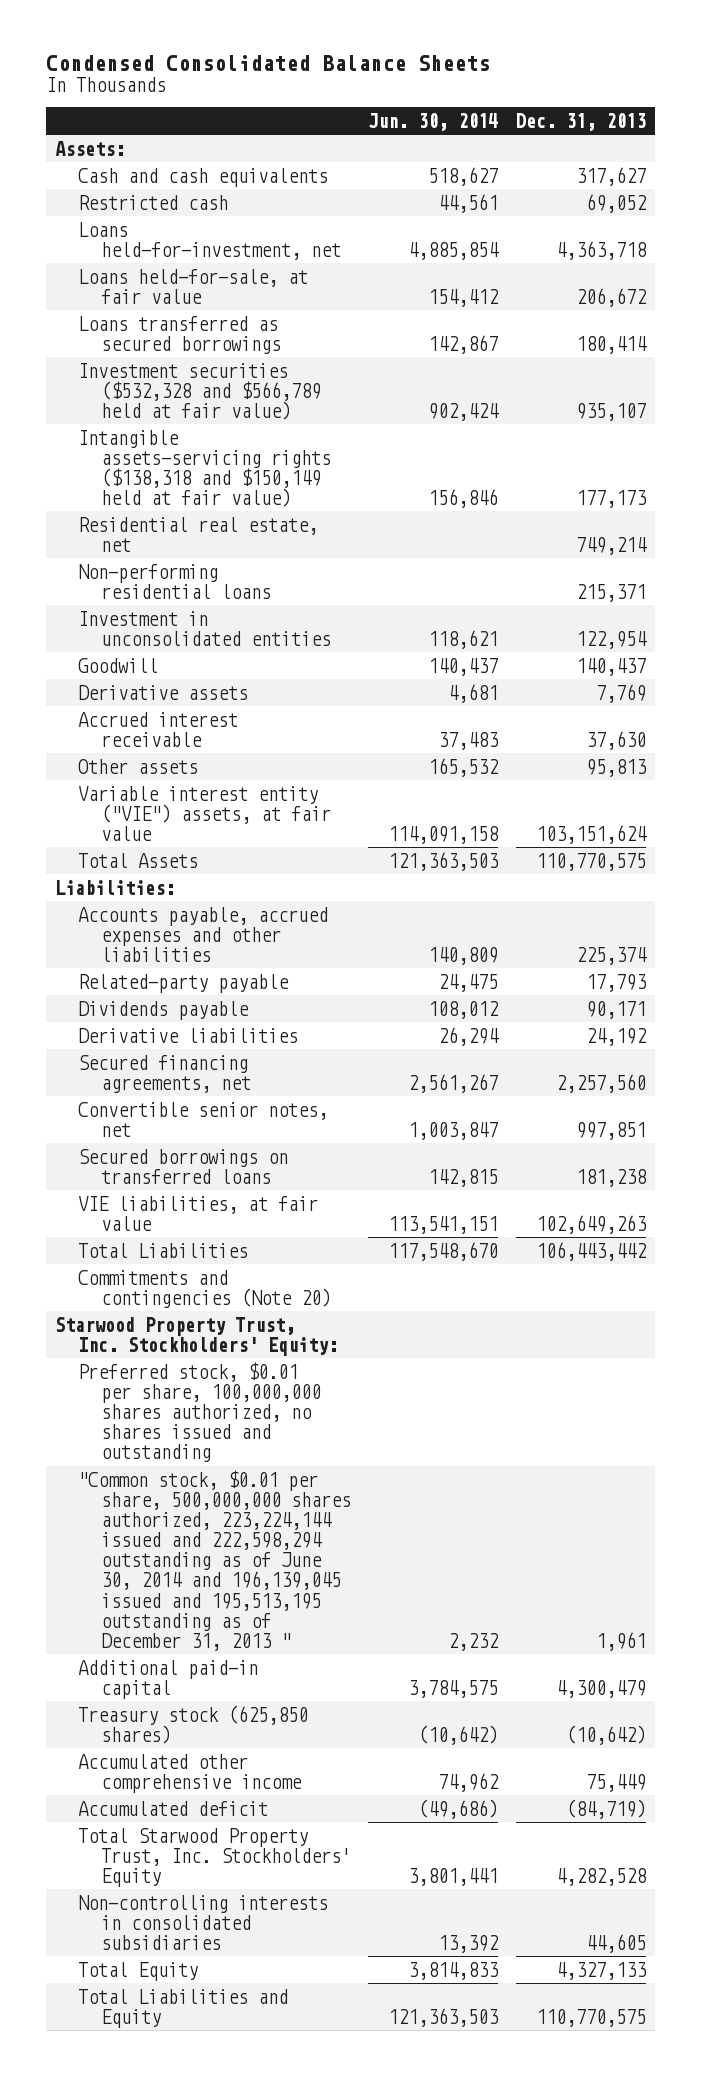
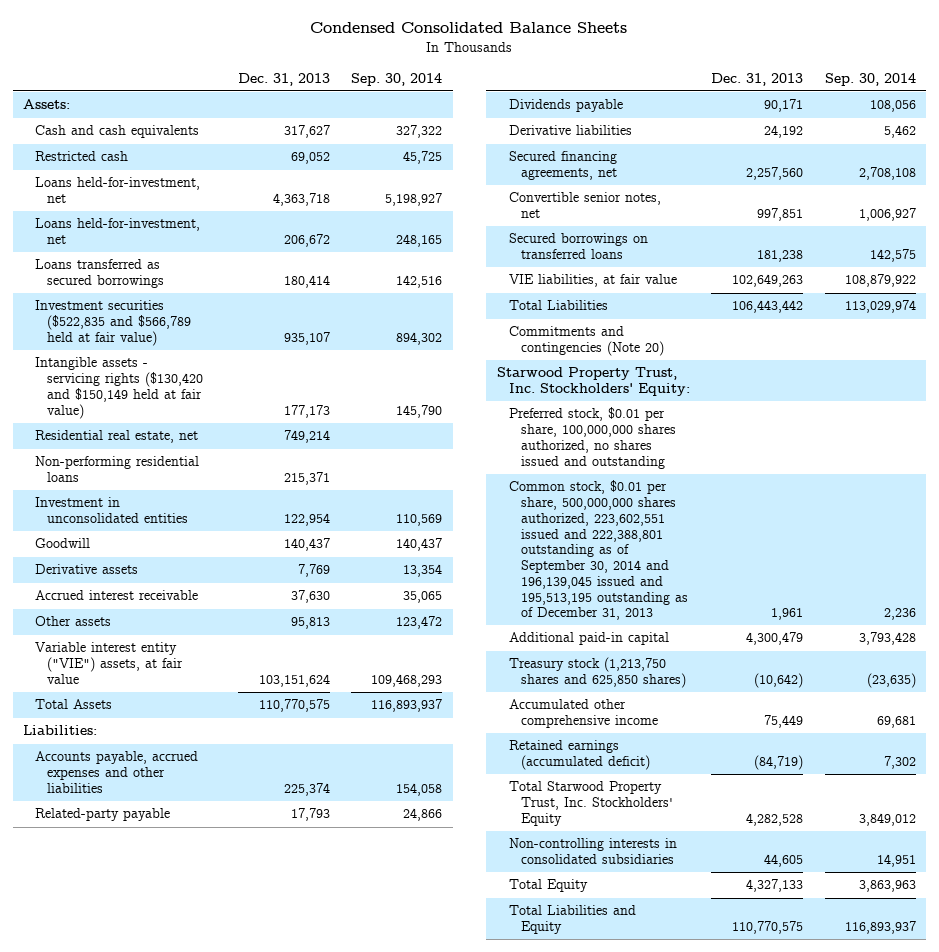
- | Jun. 30, 2014 | Dec. 31, 2013
+ | Dec. 31, 2013 | Sep. 30, 2014
- Loans held-for-sale, at fair value | 154,412 | 206,672
+ Loans held-for-investment, net | 206,672 | 248,165
- Investment securities ($532,328 and $566,789 held at fair value) | 902,424 | 935,107
- Intangible assets-servicing rights ($138,318 and $150,149 held at fair value) | 156,846 | 177,173
+ Investment securities ($522,835 and $566,789 held at fair value) | 935,107 | 894,302
+ Intangible assets - servicing rights ($130,420 and $150,149 held at fair value) | 177,173 | 145,790
- "Common stock, $0.01 per share, 500,000,000 shares authorized, 223,224,144 issued and 222,598,294 outstanding as of June 30, 2014 and 196,139,045 issued and 195,513,195 outstanding as of December 31, 2013 " | 2,232 | 1,961
+ Common stock, $0.01 per share, 500,000,000 shares authorized, 223,602,551 issued and 222,388,801 outstanding as of September 30, 2014 and 196,139,045 issued and 195,513,195 outstanding as of December 31, 2013 | 1,961 | 2,236
- Treasury stock (625,850 shares) | (10,642) | (10,642)
+ Treasury stock (1,213,750 shares and 625,850 shares) | (10,642) | (23,635)
- Accumulated deficit | (49,686) | (84,719)
+ Retained earnings (accumulated deficit) | (84,719) | 7,302

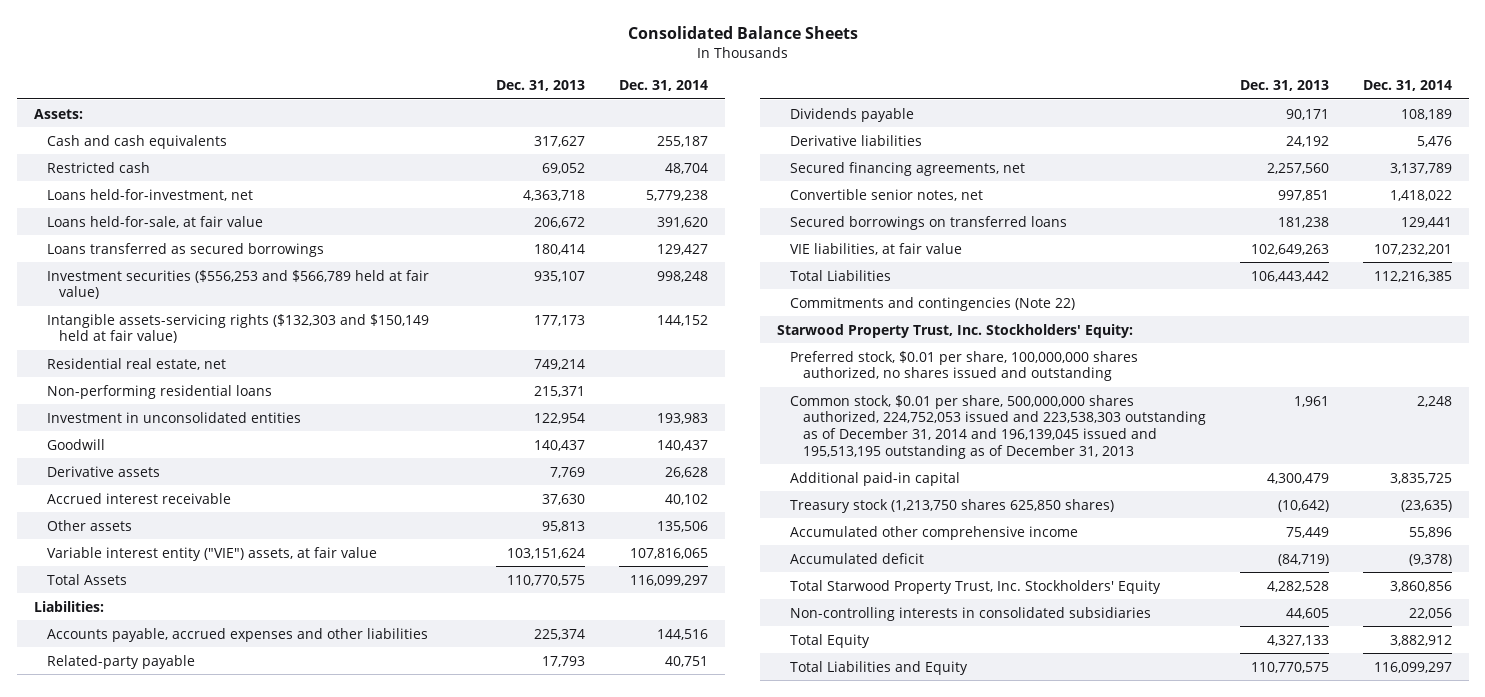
- Condensed Consolidated Balance Sheets
+ Consolidated Balance Sheets
- | Dec. 31, 2013 | Sep. 30, 2014
+ | Dec. 31, 2013 | Dec. 31, 2014
- Loans held-for-investment, net | 206,672 | 248,165
+ Loans held-for-sale, at fair value | 206,672 | 391,620
- Investment securities ($522,835 and $566,789 held at fair value) | 935,107 | 894,302
- Intangible assets - servicing rights ($130,420 and $150,149 held at fair value) | 177,173 | 145,790
+ Investment securities ($556,253 and $566,789 held at fair value) | 935,107 | 998,248
+ Intangible assets-servicing rights ($132,303 and $150,149 held at fair value) | 177,173 | 144,152
- Commitments and contingencies (Note 20)
+ Commitments and contingencies (Note 22)
- Common stock, $0.01 per share, 500,000,000 shares authorized, 223,602,551 issued and 222,388,801 outstanding as of September 30, 2014 and 196,139,045 issued and 195,513,195 outstanding as of December 31, 2013 | 1,961 | 2,236
+ Common stock, $0.01 per share, 500,000,000 shares authorized, 224,752,053 issued and 223,538,303 outstanding as of December 31, 2014 and 196,139,045 issued and 195,513,195 outstanding as of December 31, 2013 | 1,961 | 2,248
- Treasury stock (1,213,750 shares and 625,850 shares) | (10,642) | (23,635)
+ Treasury stock (1,213,750 shares 625,850 shares) | (10,642) | (23,635)
- Retained earnings (accumulated deficit) | (84,719) | 7,302
+ Accumulated deficit | (84,719) | (9,378)

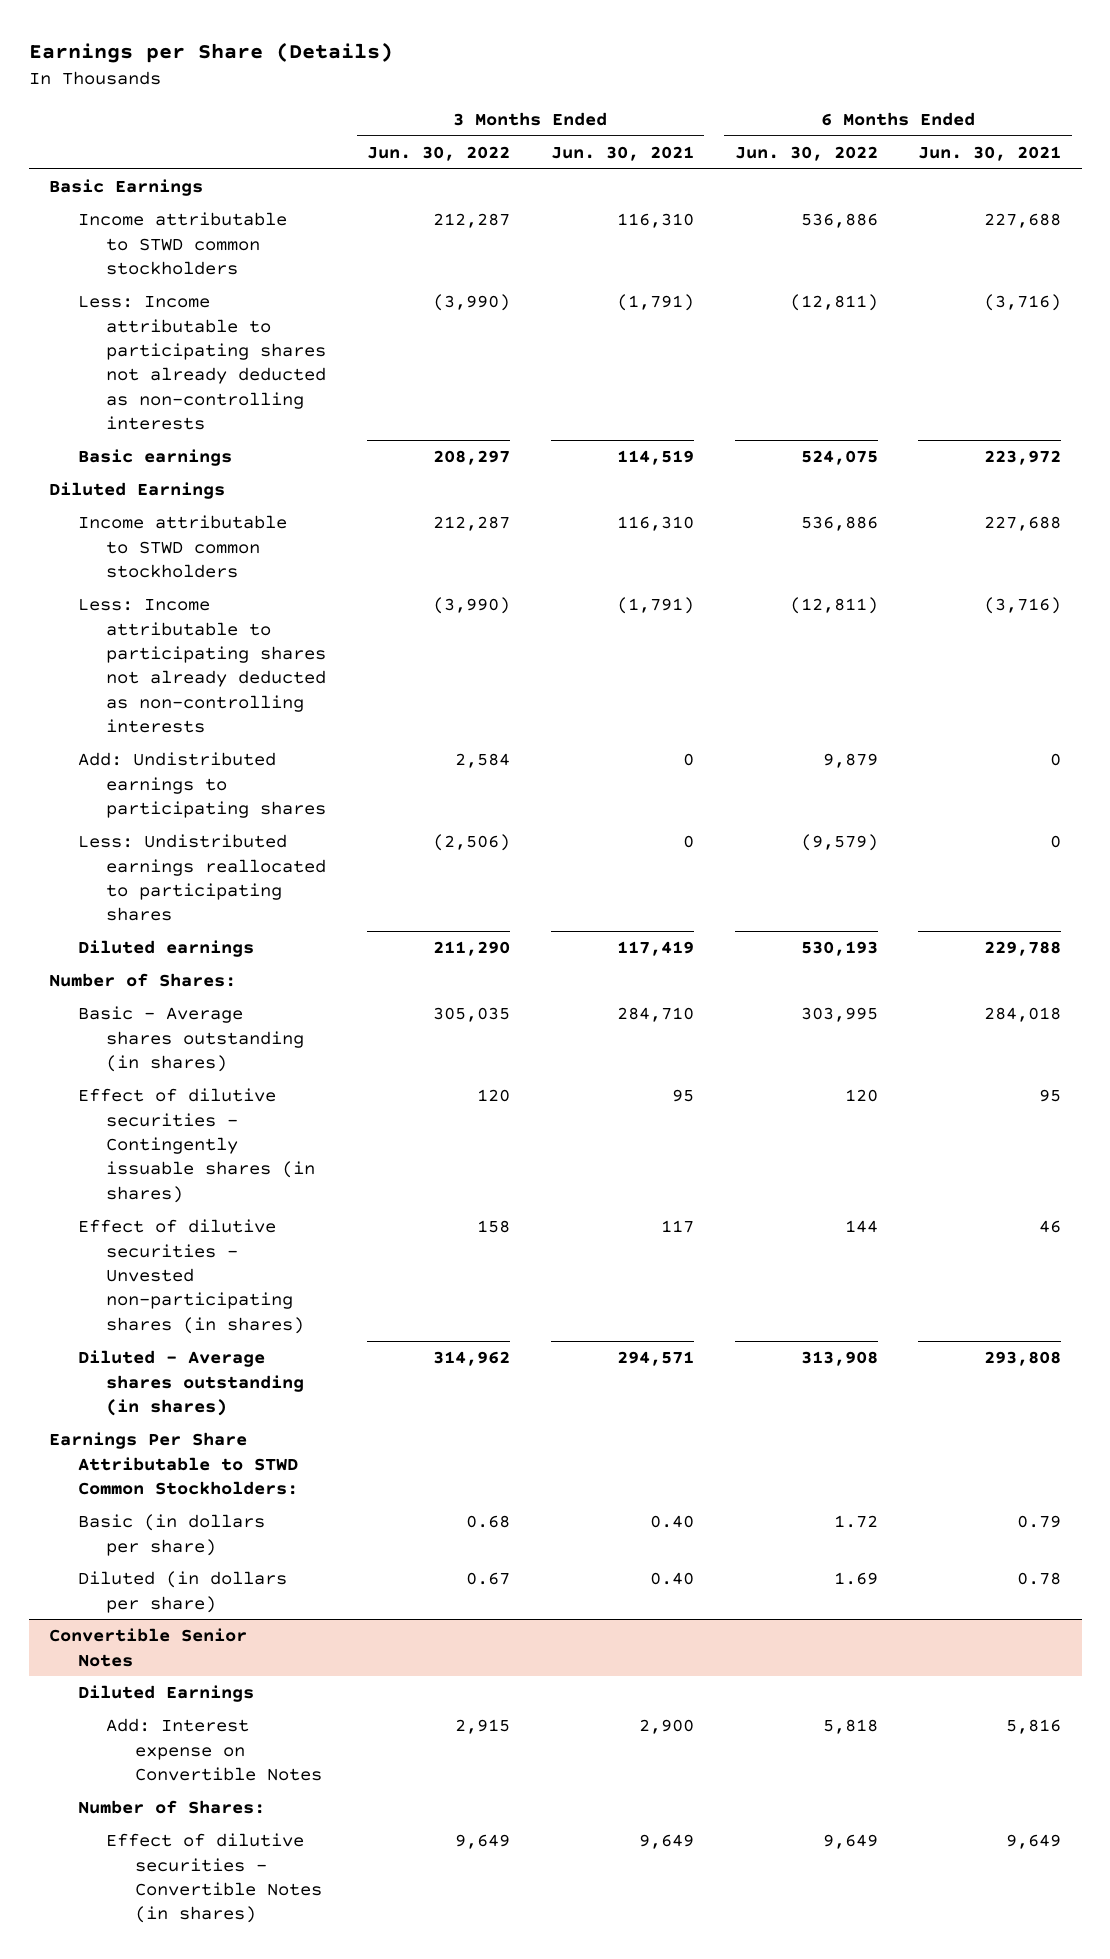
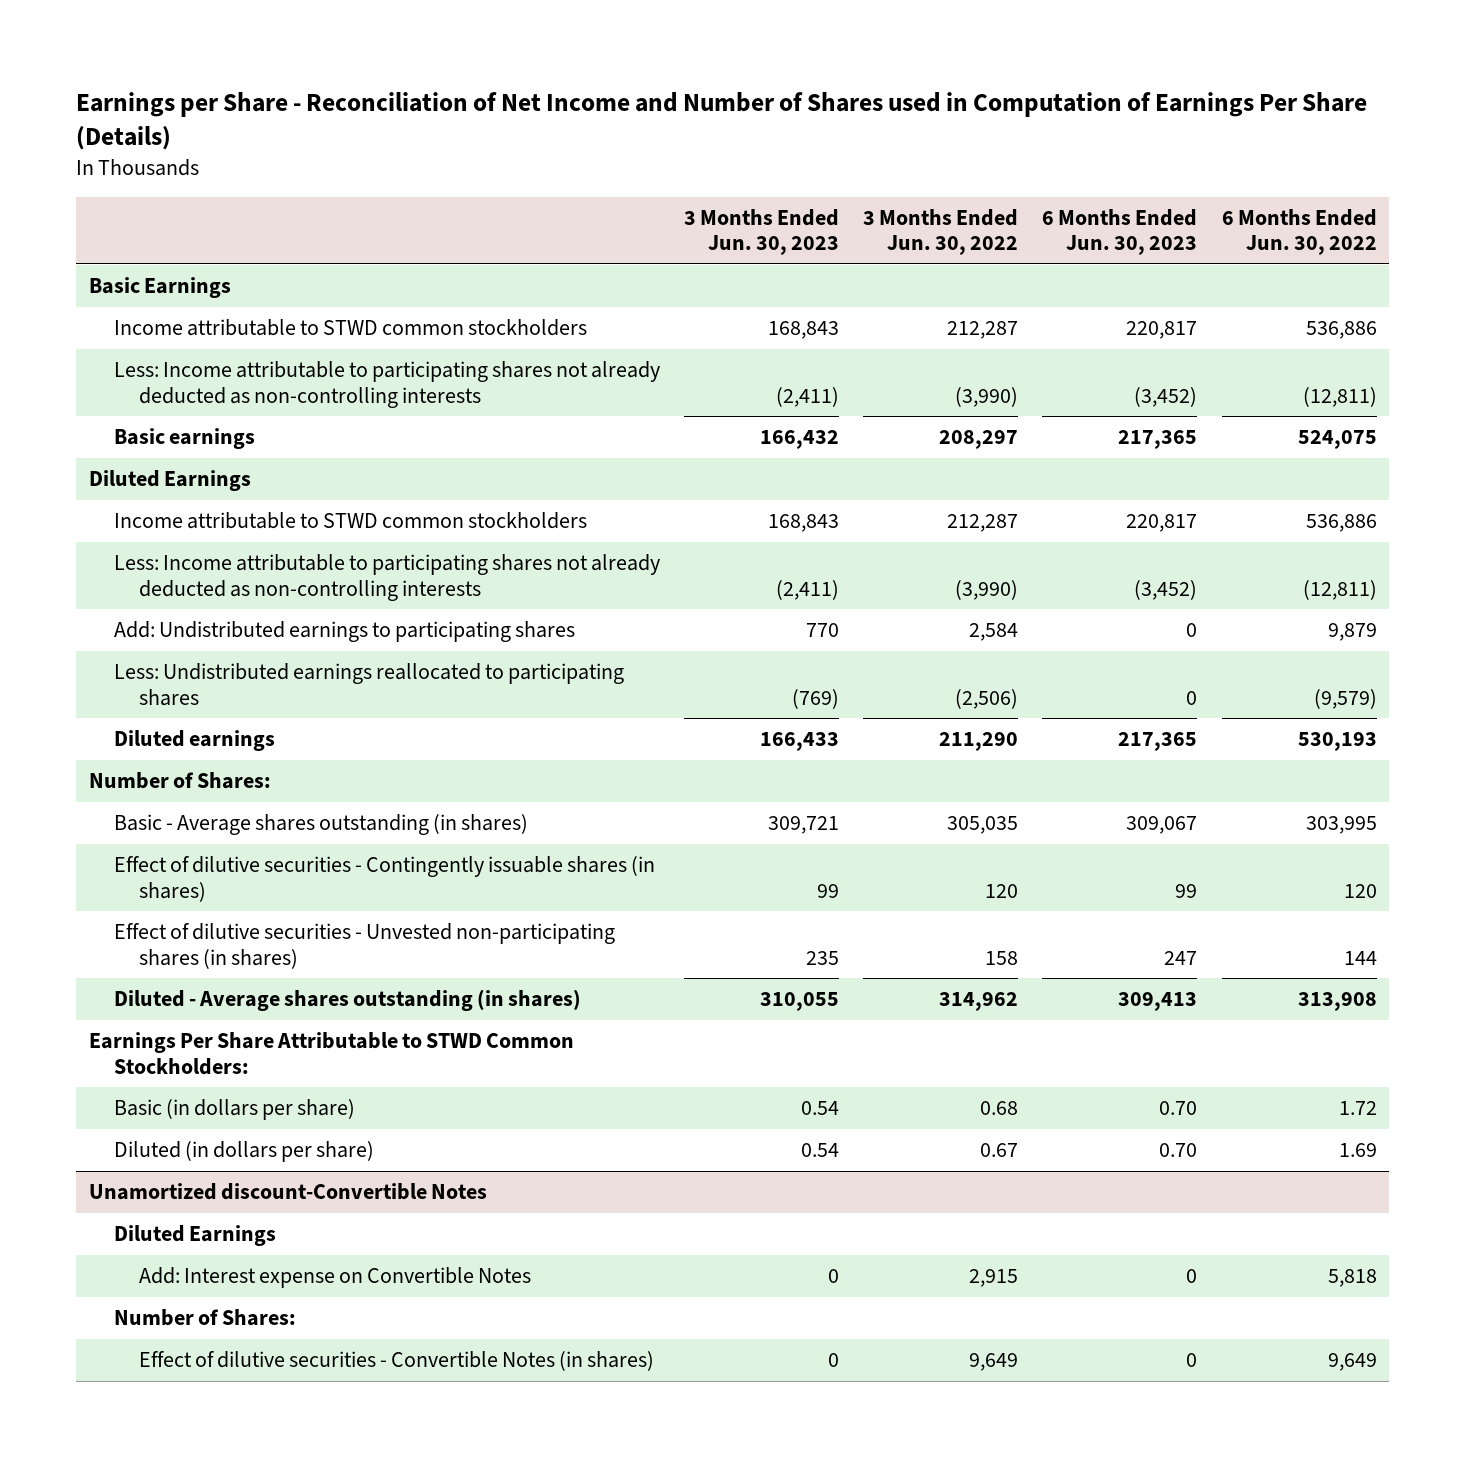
- Earnings per Share (Details)
+ Earnings per Share - Reconciliation of Net Income and Number of Shares used in Computation of Earnings Per Share (Details)
- | 3 Months Ended Jun. 30, 2022 | 3 Months Ended Jun. 30, 2021 | 6 Months Ended Jun. 30, 2022 | 6 Months Ended Jun. 30, 2021
+ | 3 Months Ended Jun. 30, 2023 | 3 Months Ended Jun. 30, 2022 | 6 Months Ended Jun. 30, 2023 | 6 Months Ended Jun. 30, 2022
- Convertible Senior Notes
+ Unamortized discount-Convertible Notes

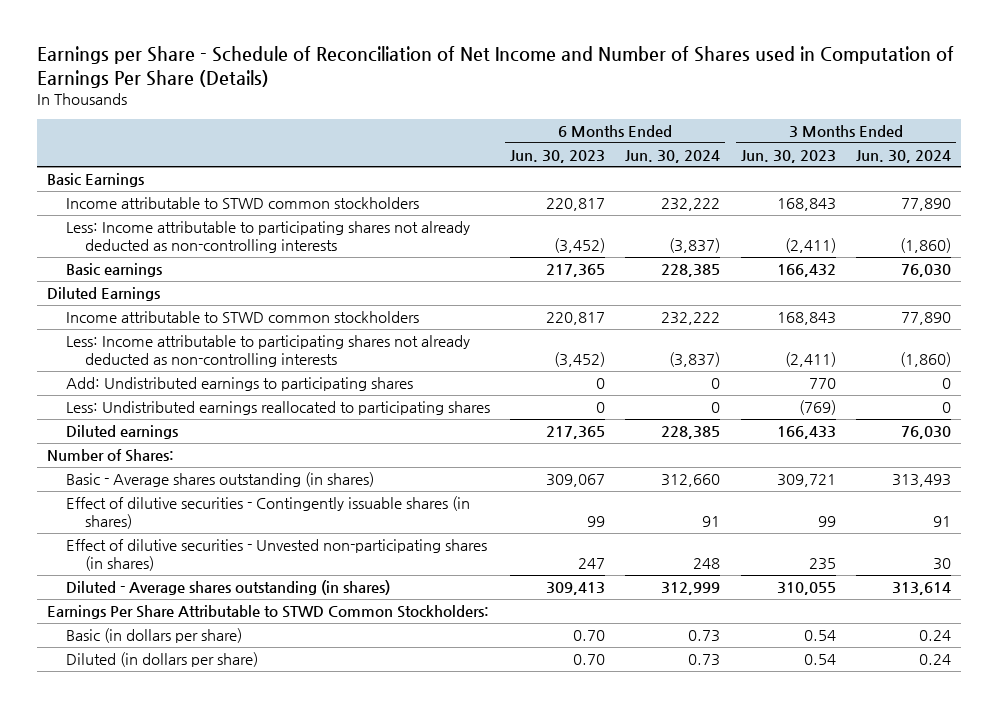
- Earnings per Share - Reconciliation of Net Income and Number of Shares used in Computation of Earnings Per Share (Details)
+ Earnings per Share - Schedule of Reconciliation of Net Income and Number of Shares used in Computation of Earnings Per Share (Details)
- | 3 Months Ended Jun. 30, 2023 | 3 Months Ended Jun. 30, 2022 | 6 Months Ended Jun. 30, 2023 | 6 Months Ended Jun. 30, 2022
+ | 6 Months Ended Jun. 30, 2023 | 6 Months Ended Jun. 30, 2024 | 3 Months Ended Jun. 30, 2023 | 3 Months Ended Jun. 30, 2024
- Unamortized discount-Convertible Notes
- Diluted Earnings
- Add: Interest expense on Convertible Notes | 0 | 2,915 | 0 | 5,818
- Number of Shares:
- Effect of dilutive securities - Convertible Notes (in shares) | 0 | 9,649 | 0 | 9,649

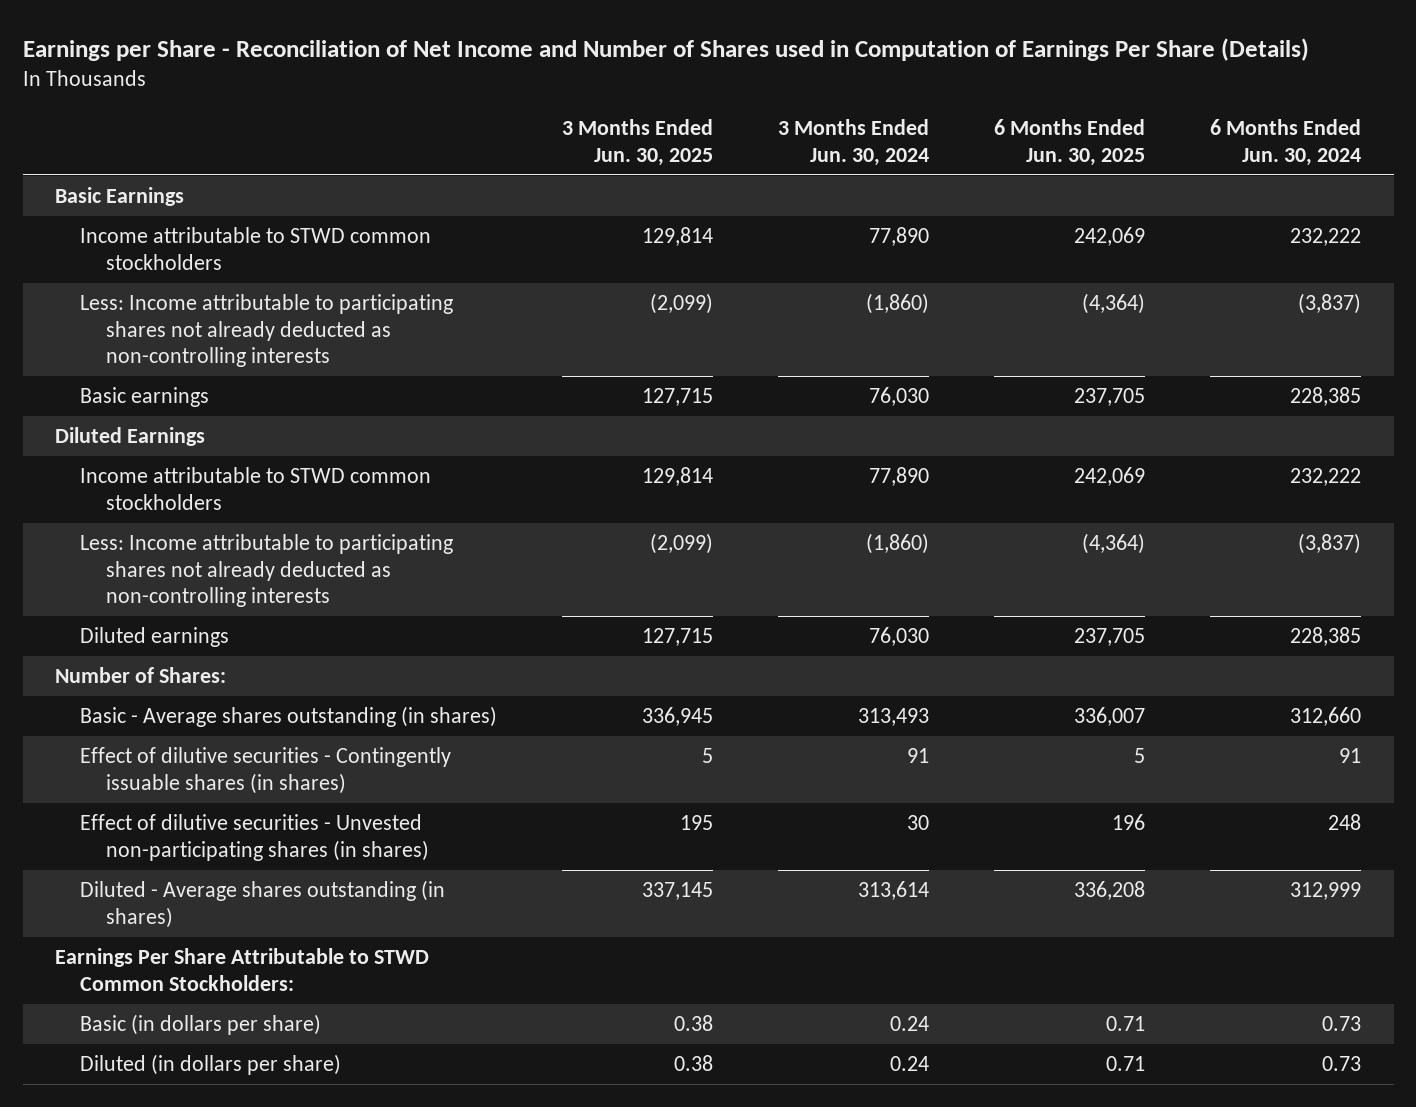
- Earnings per Share - Schedule of Reconciliation of Net Income and Number of Shares used in Computation of Earnings Per Share (Details)
+ Earnings per Share - Reconciliation of Net Income and Number of Shares used in Computation of Earnings Per Share (Details)
- | 6 Months Ended Jun. 30, 2023 | 6 Months Ended Jun. 30, 2024 | 3 Months Ended Jun. 30, 2023 | 3 Months Ended Jun. 30, 2024
+ | 3 Months Ended Jun. 30, 2025 | 3 Months Ended Jun. 30, 2024 | 6 Months Ended Jun. 30, 2025 | 6 Months Ended Jun. 30, 2024
- Add: Undistributed earnings to participating shares | 0 | 0 | 770 | 0
- Less: Undistributed earnings reallocated to participating shares | 0 | 0 | (769) | 0

